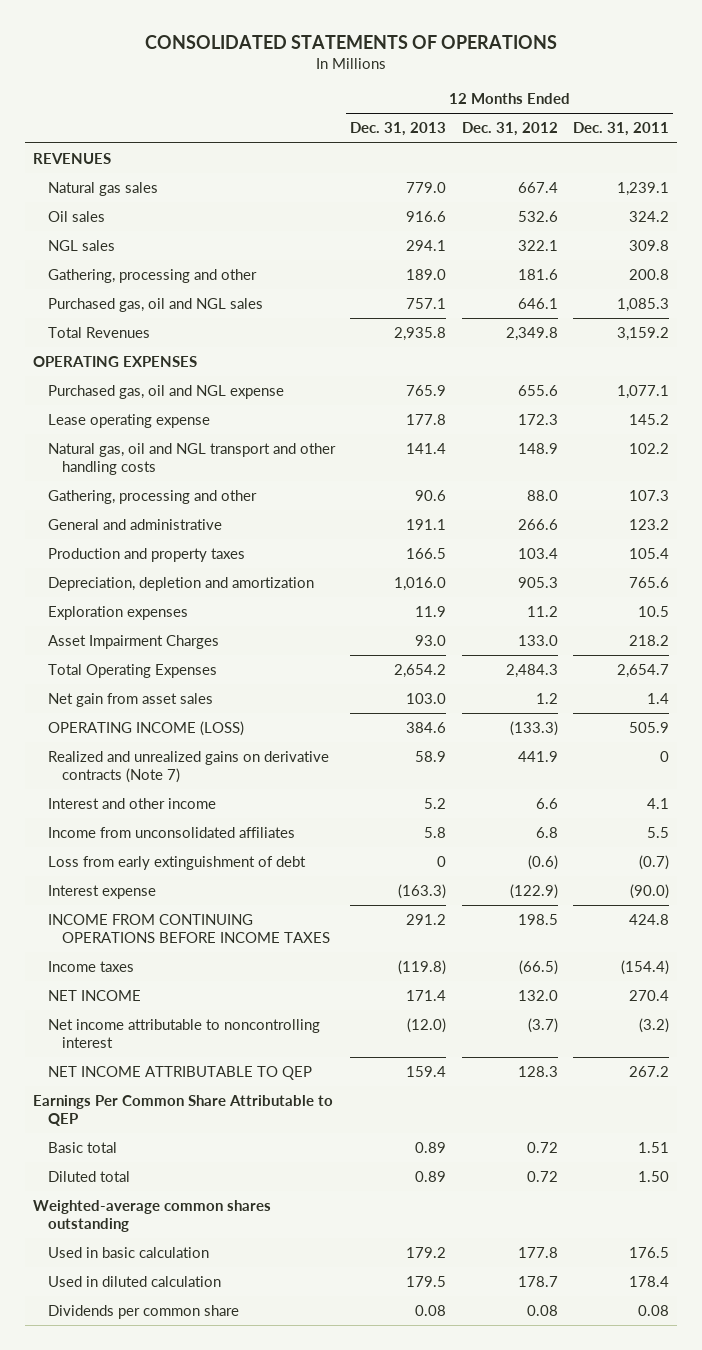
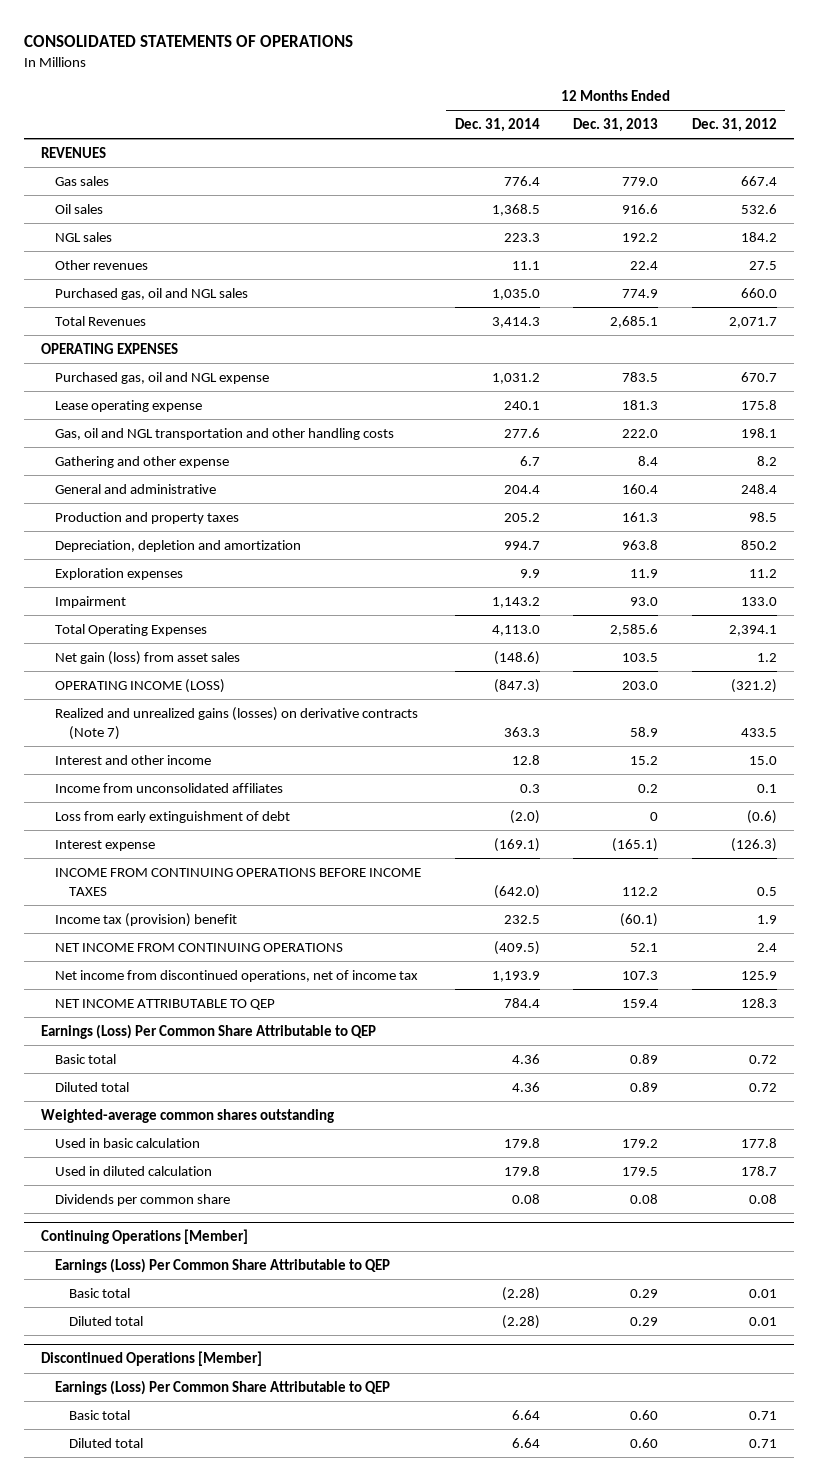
- | 12 Months Ended Dec. 31, 2013 | 12 Months Ended Dec. 31, 2012 | 12 Months Ended Dec. 31, 2011
+ | 12 Months Ended Dec. 31, 2014 | 12 Months Ended Dec. 31, 2013 | 12 Months Ended Dec. 31, 2012
- Natural gas sales | 779.0 | 667.4 | 1,239.1
+ Gas sales | 776.4 | 779.0 | 667.4
- NGL sales | 294.1 | 322.1 | 309.8
- Gathering, processing and other | 189.0 | 181.6 | 200.8
- Purchased gas, oil and NGL sales | 757.1 | 646.1 | 1,085.3
- Total Revenues | 2,935.8 | 2,349.8 | 3,159.2
+ NGL sales | 223.3 | 192.2 | 184.2
+ Other revenues | 11.1 | 22.4 | 27.5
+ Purchased gas, oil and NGL sales | 1,035.0 | 774.9 | 660.0
+ Total Revenues | 3,414.3 | 2,685.1 | 2,071.7
- Purchased gas, oil and NGL expense | 765.9 | 655.6 | 1,077.1
- Lease operating expense | 177.8 | 172.3 | 145.2
- Natural gas, oil and NGL transport and other handling costs | 141.4 | 148.9 | 102.2
- Gathering, processing and other | 90.6 | 88.0 | 107.3
- General and administrative | 191.1 | 266.6 | 123.2
- Production and property taxes | 166.5 | 103.4 | 105.4
- Depreciation, depletion and amortization | 1,016.0 | 905.3 | 765.6
+ Purchased gas, oil and NGL expense | 1,031.2 | 783.5 | 670.7
+ Lease operating expense | 240.1 | 181.3 | 175.8
+ Gas, oil and NGL transportation and other handling costs | 277.6 | 222.0 | 198.1
+ Gathering and other expense | 6.7 | 8.4 | 8.2
+ General and administrative | 204.4 | 160.4 | 248.4
+ Production and property taxes | 205.2 | 161.3 | 98.5
+ Depreciation, depletion and amortization | 994.7 | 963.8 | 850.2
- Asset Impairment Charges | 93.0 | 133.0 | 218.2
- Total Operating Expenses | 2,654.2 | 2,484.3 | 2,654.7
- Net gain from asset sales | 103.0 | 1.2 | 1.4
- OPERATING INCOME (LOSS) | 384.6 | (133.3) | 505.9
- Realized and unrealized gains on derivative contracts (Note 7) | 58.9 | 441.9 | 0
- Interest and other income | 5.2 | 6.6 | 4.1
- Income from unconsolidated affiliates | 5.8 | 6.8 | 5.5
+ Impairment | 1,143.2 | 93.0 | 133.0
+ Total Operating Expenses | 4,113.0 | 2,585.6 | 2,394.1
+ Net gain (loss) from asset sales | (148.6) | 103.5 | 1.2
+ OPERATING INCOME (LOSS) | (847.3) | 203.0 | (321.2)
+ Realized and unrealized gains (losses) on derivative contracts (Note 7) | 363.3 | 58.9 | 433.5
+ Interest and other income | 12.8 | 15.2 | 15.0
+ Income from unconsolidated affiliates | 0.3 | 0.2 | 0.1
- Interest expense | (163.3) | (122.9) | (90.0)
- INCOME FROM CONTINUING OPERATIONS BEFORE INCOME TAXES | 291.2 | 198.5 | 424.8
- Income taxes | (119.8) | (66.5) | (154.4)
- NET INCOME | 171.4 | 132.0 | 270.4
- Net income attributable to noncontrolling interest | (12.0) | (3.7) | (3.2)
+ Interest expense | (169.1) | (165.1) | (126.3)
+ INCOME FROM CONTINUING OPERATIONS BEFORE INCOME TAXES | (642.0) | 112.2 | 0.5
+ Income tax (provision) benefit | 232.5 | (60.1) | 1.9
+ NET INCOME FROM CONTINUING OPERATIONS | (409.5) | 52.1 | 2.4
+ Net income from discontinued operations, net of income tax | 1,193.9 | 107.3 | 125.9
- Earnings Per Common Share Attributable to QEP
+ Earnings (Loss) Per Common Share Attributable to QEP
+ Continuing Operations [Member]
+ Earnings (Loss) Per Common Share Attributable to QEP
+ Basic total | (2.28) | 0.29 | 0.01
+ Diluted total | (2.28) | 0.29 | 0.01
+ Discontinued Operations [Member]
+ Earnings (Loss) Per Common Share Attributable to QEP
+ Basic total | 6.64 | 0.60 | 0.71
+ Diluted total | 6.64 | 0.60 | 0.71

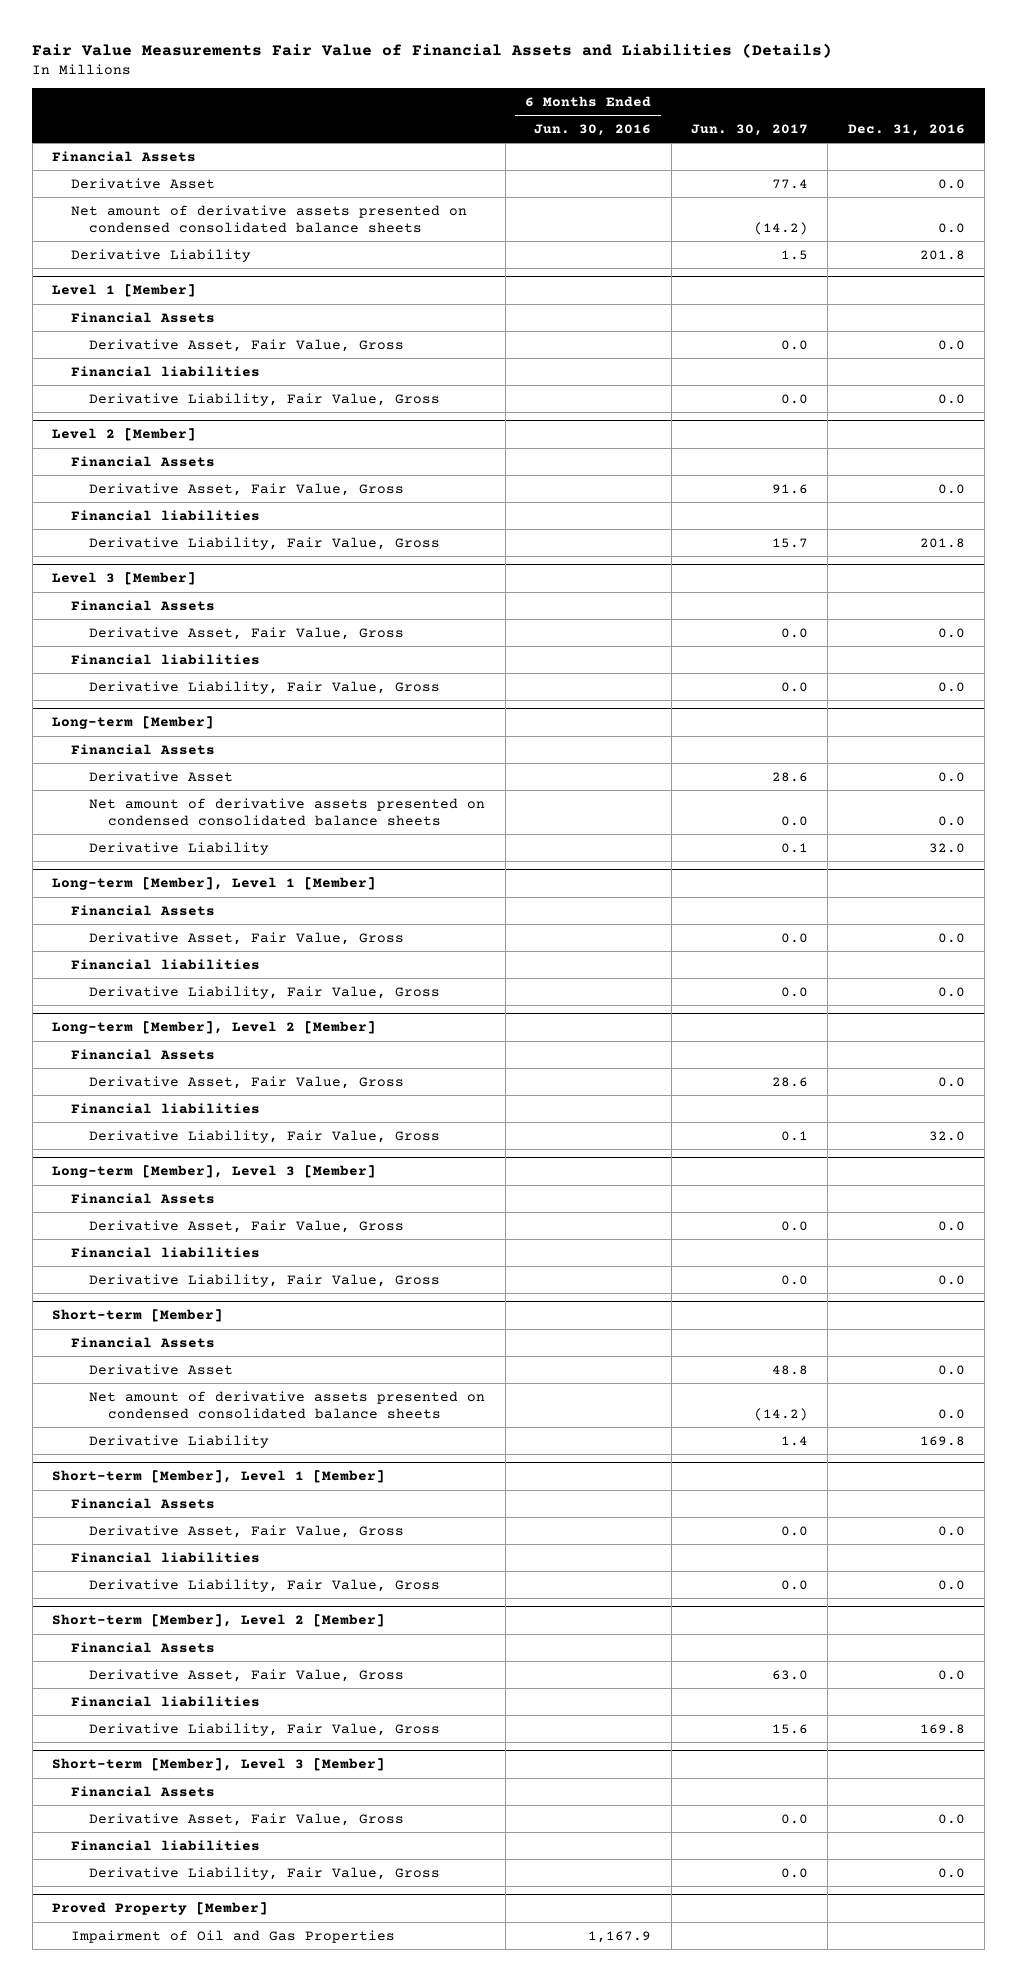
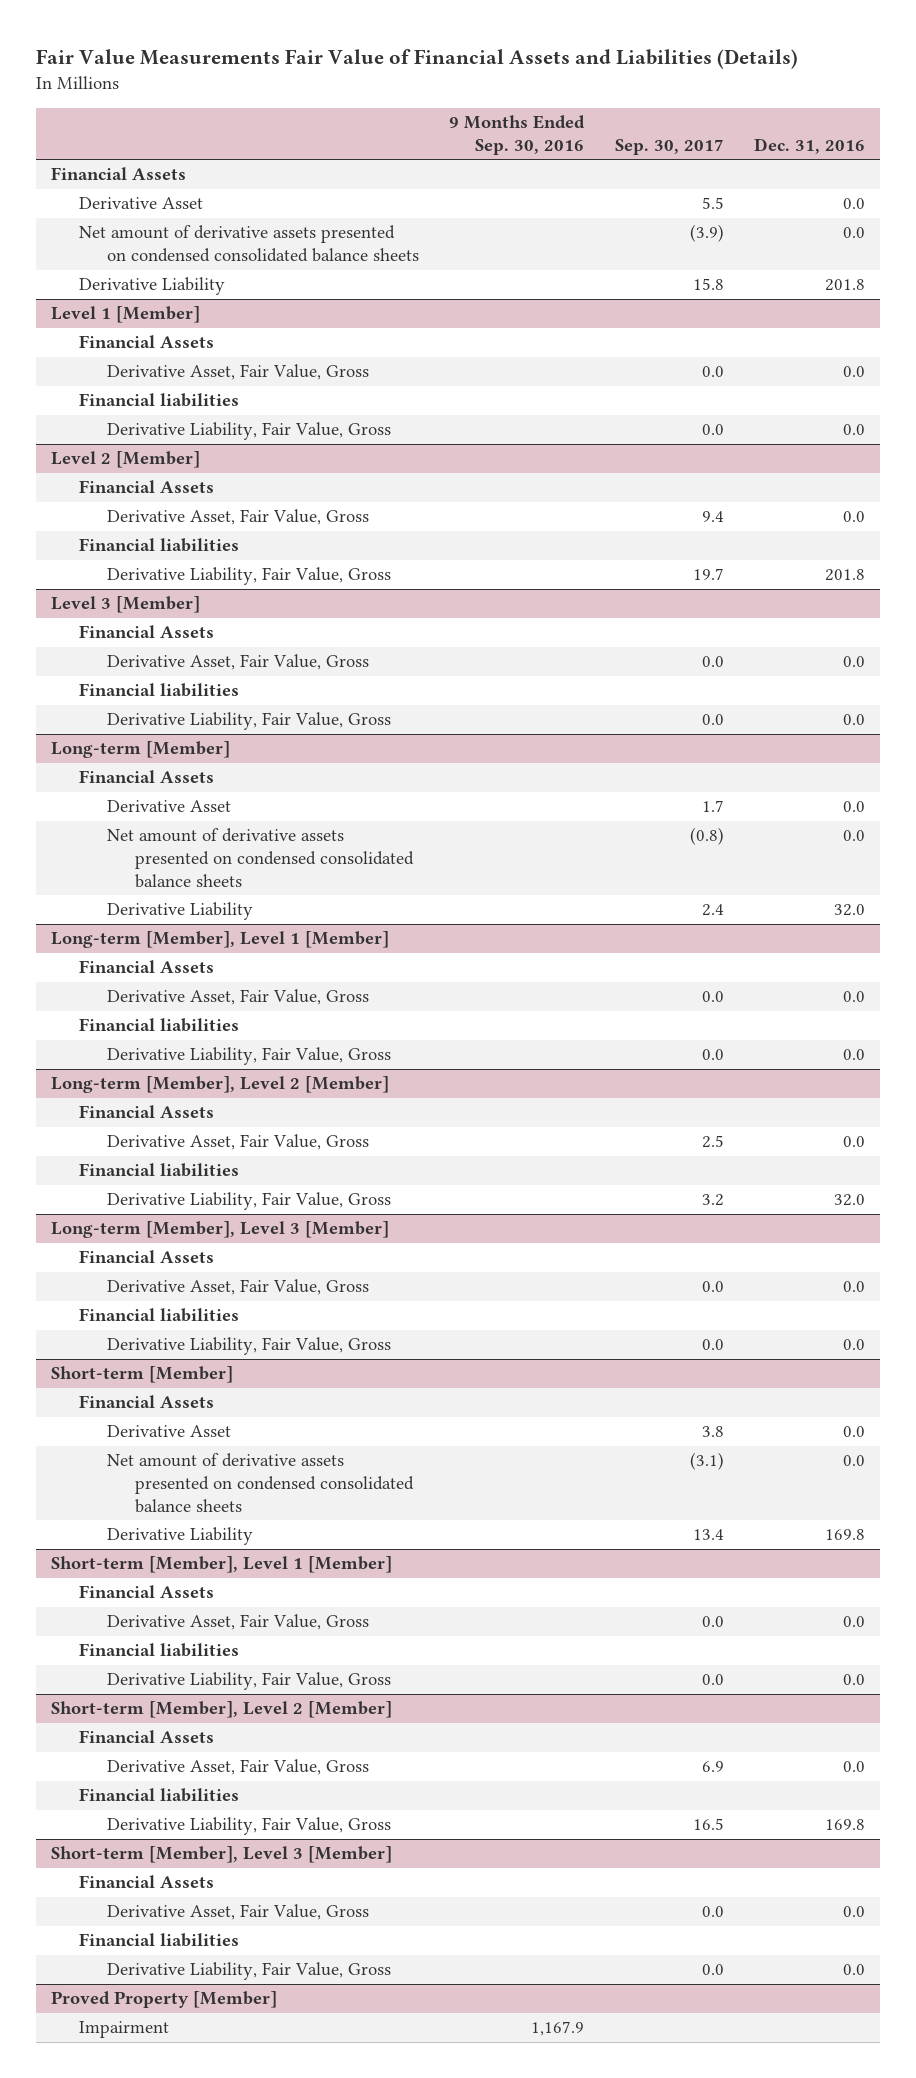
- | 6 Months Ended Jun. 30, 2016 | Jun. 30, 2017 | Dec. 31, 2016
+ | 9 Months Ended Sep. 30, 2016 | Sep. 30, 2017 | Dec. 31, 2016
@ Proved Property [Member]
- Impairment of Oil and Gas Properties | 1,167.9 | |
+ Impairment | 1,167.9 | |

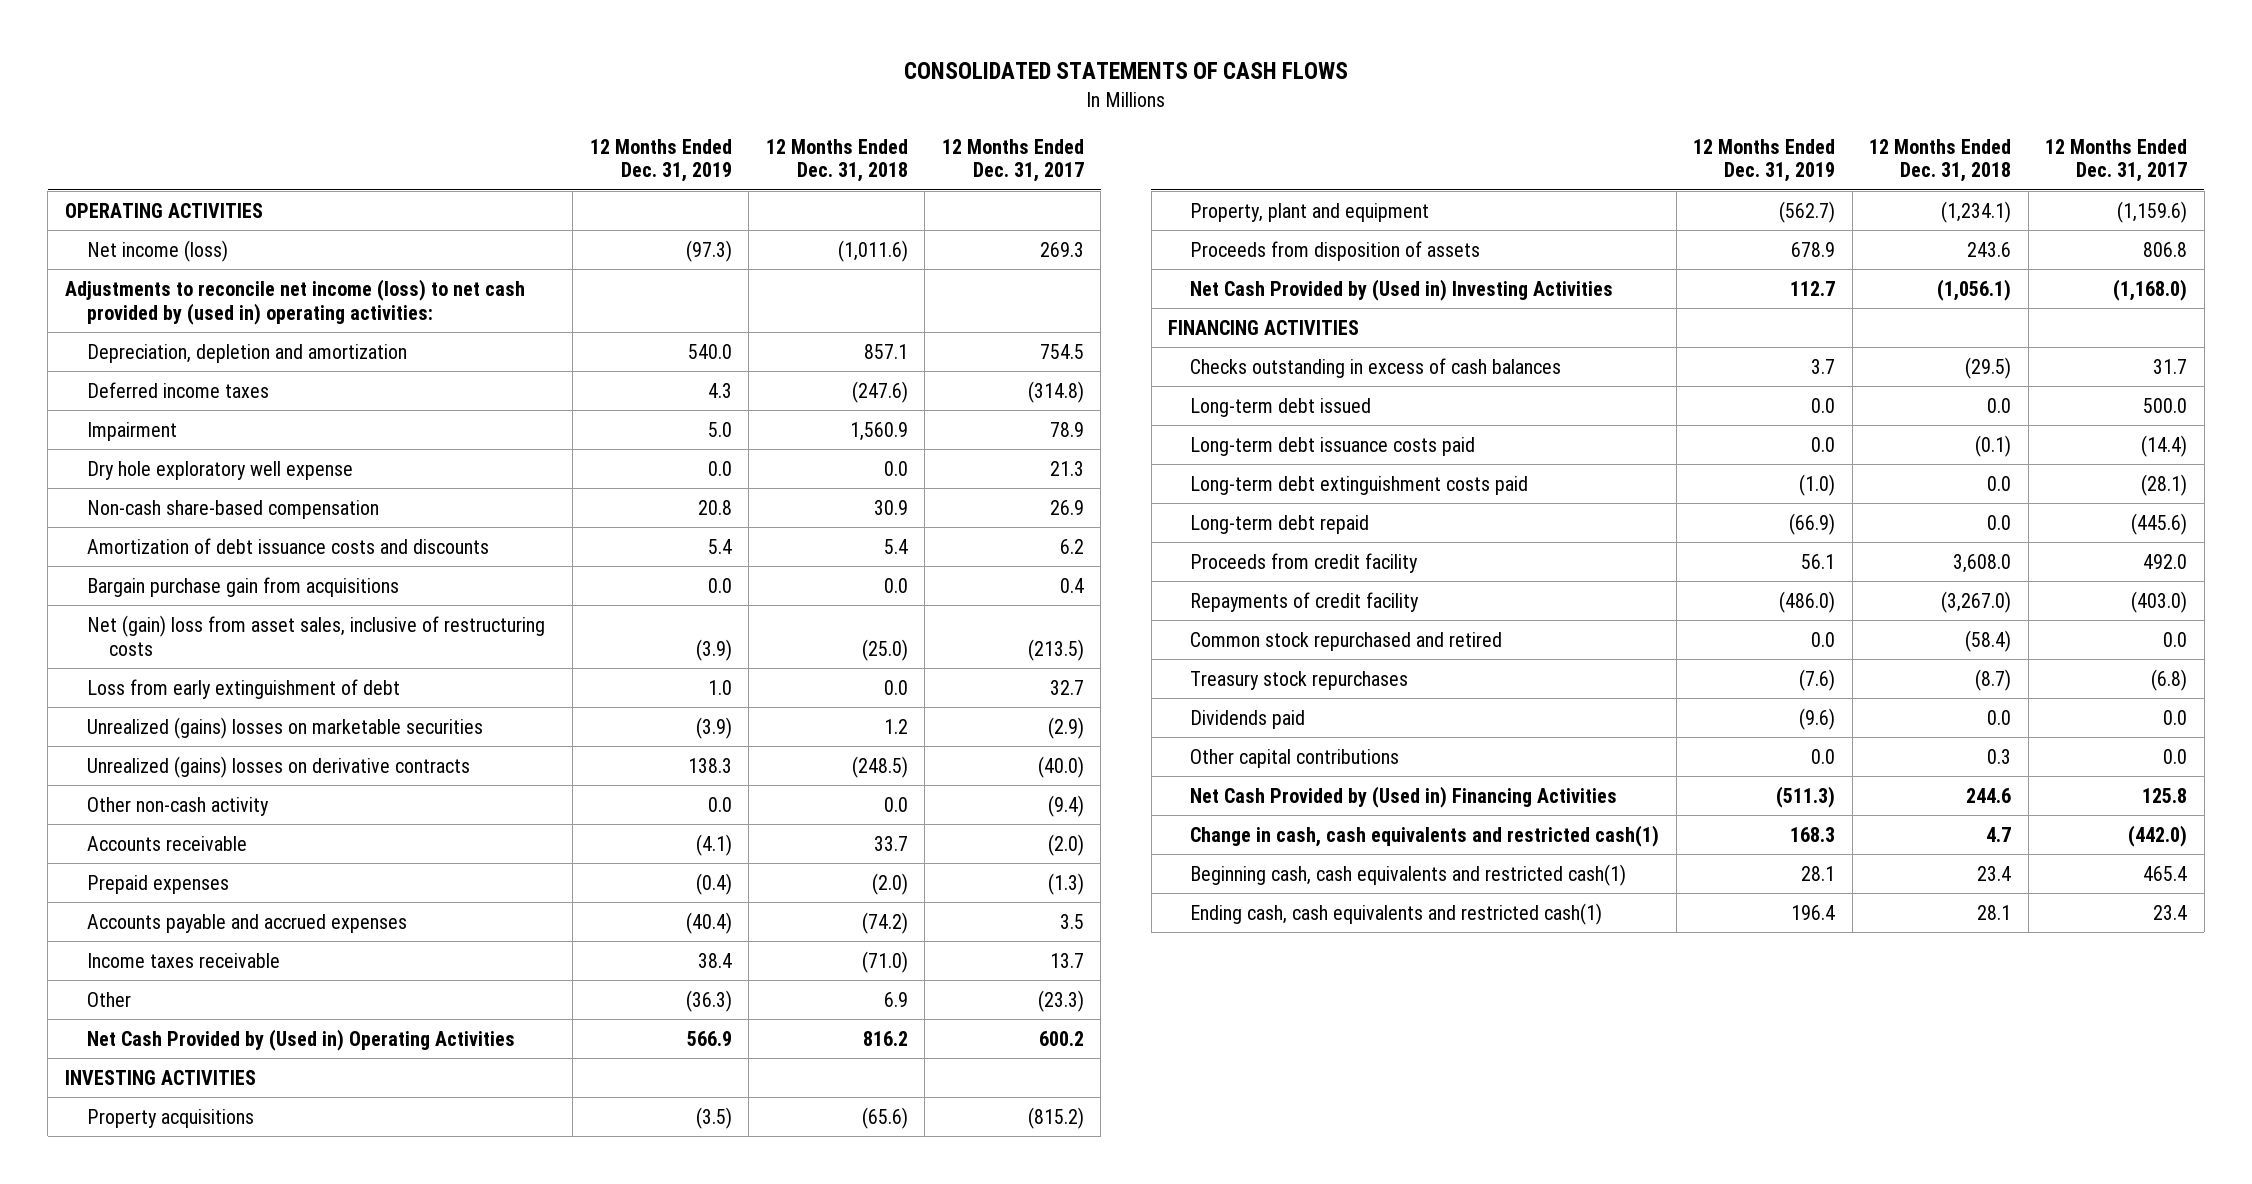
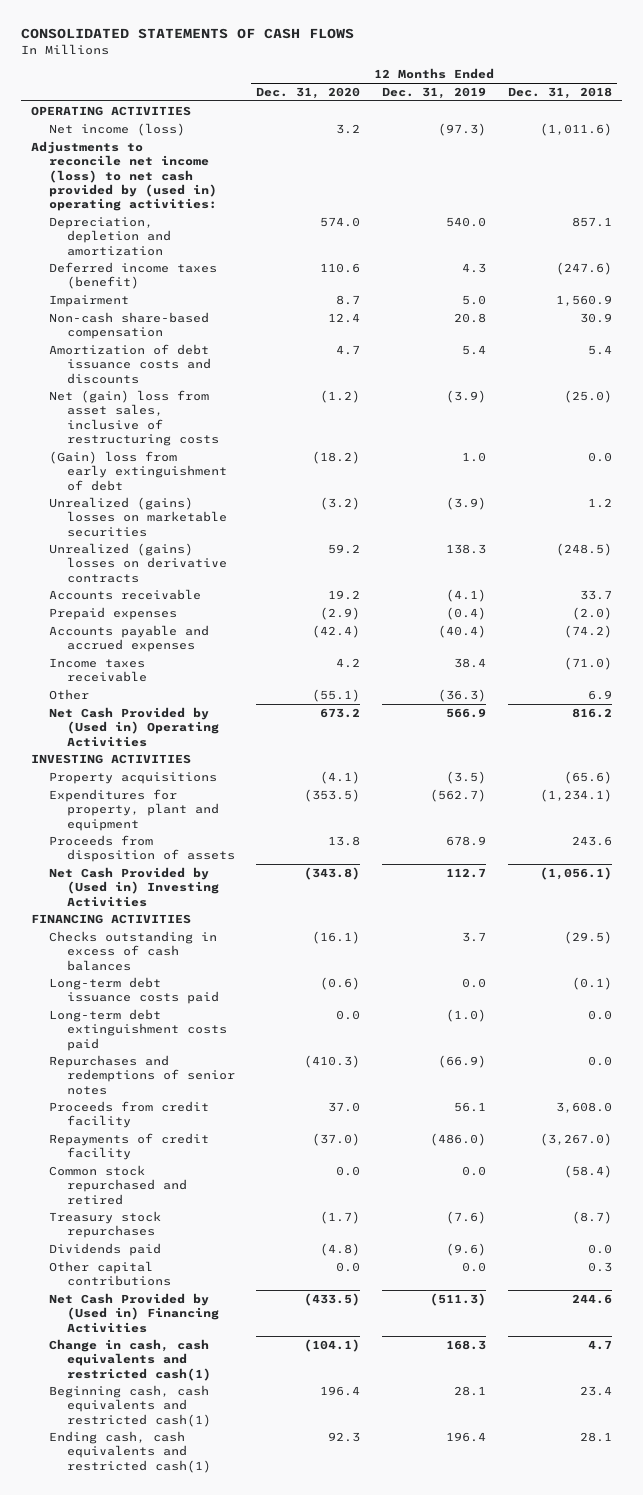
- | 12 Months Ended Dec. 31, 2019 | 12 Months Ended Dec. 31, 2018 | 12 Months Ended Dec. 31, 2017
+ | 12 Months Ended Dec. 31, 2020 | 12 Months Ended Dec. 31, 2019 | 12 Months Ended Dec. 31, 2018
- Deferred income taxes | 4.3 | (247.6) | (314.8)
+ Deferred income taxes (benefit) | 110.6 | 4.3 | (247.6)
- Dry hole exploratory well expense | 0.0 | 0.0 | 21.3
- Bargain purchase gain from acquisitions | 0.0 | 0.0 | 0.4
- Loss from early extinguishment of debt | 1.0 | 0.0 | 32.7
+ (Gain) loss from early extinguishment of debt | (18.2) | 1.0 | 0.0
- Other non-cash activity | 0.0 | 0.0 | (9.4)
- Property, plant and equipment | (562.7) | (1,234.1) | (1,159.6)
+ Expenditures for property, plant and equipment | (353.5) | (562.7) | (1,234.1)
- Long-term debt issued | 0.0 | 0.0 | 500.0
- Long-term debt repaid | (66.9) | 0.0 | (445.6)
+ Repurchases and redemptions of senior notes | (410.3) | (66.9) | 0.0

